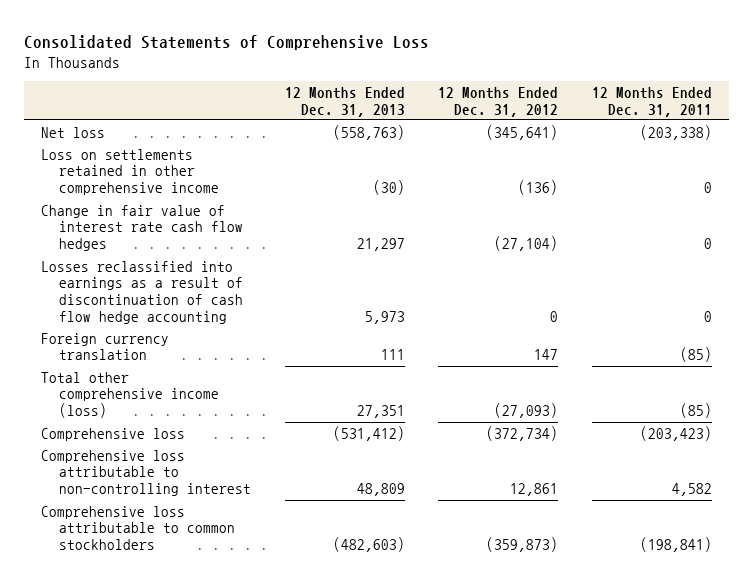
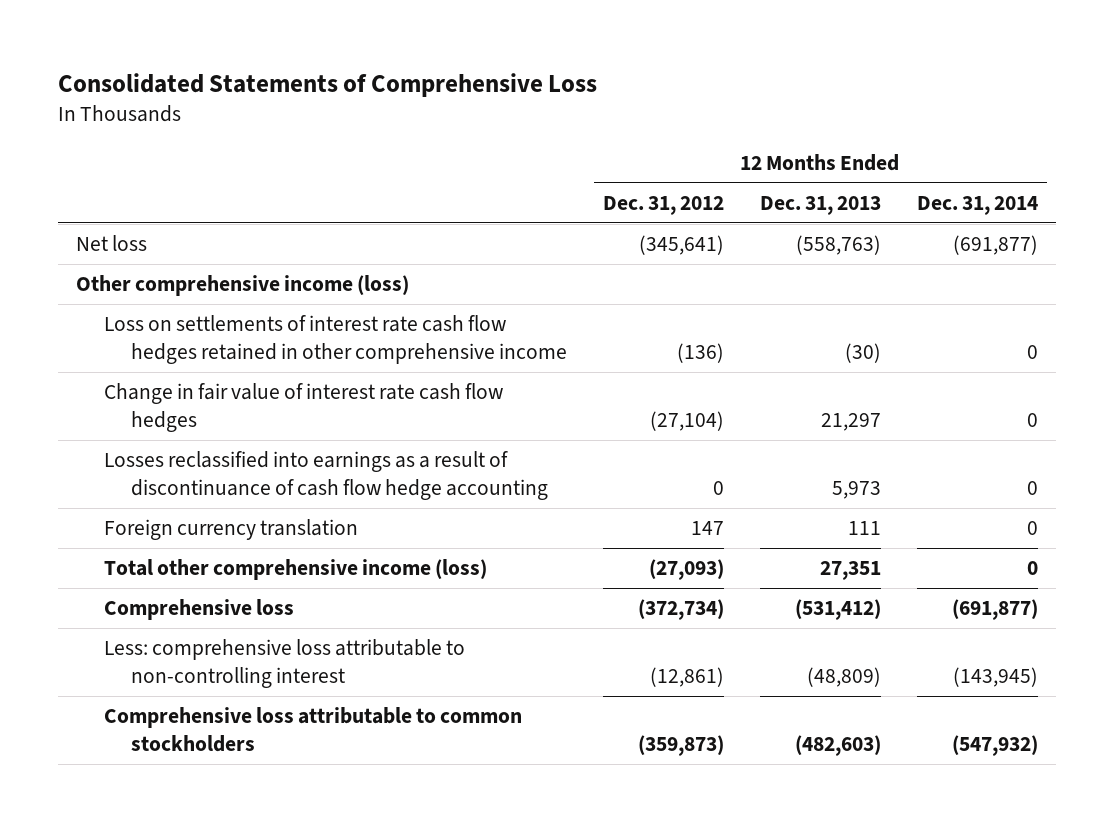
- | 12 Months Ended Dec. 31, 2013 | 12 Months Ended Dec. 31, 2012 | 12 Months Ended Dec. 31, 2011
+ | 12 Months Ended Dec. 31, 2012 | 12 Months Ended Dec. 31, 2013 | 12 Months Ended Dec. 31, 2014
- Loss on settlements retained in other comprehensive income | (30) | (136) | 0
+ Other comprehensive income (loss)
+ Loss on settlements of interest rate cash flow hedges retained in other comprehensive income | (136) | (30) | 0
- Losses reclassified into earnings as a result of discontinuation of cash flow hedge accounting | 5,973 | 0 | 0
+ Losses reclassified into earnings as a result of discontinuance of cash flow hedge accounting | 0 | 5,973 | 0
- Comprehensive loss attributable to non-controlling interest | 48,809 | 12,861 | 4,582
+ Less: comprehensive loss attributable to non-controlling interest | (12,861) | (48,809) | (143,945)

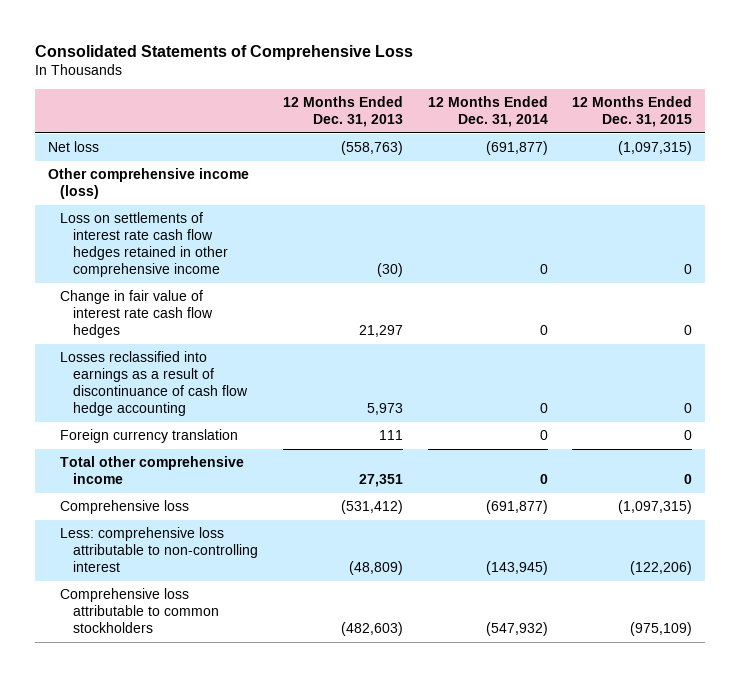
- | 12 Months Ended Dec. 31, 2012 | 12 Months Ended Dec. 31, 2013 | 12 Months Ended Dec. 31, 2014
+ | 12 Months Ended Dec. 31, 2013 | 12 Months Ended Dec. 31, 2014 | 12 Months Ended Dec. 31, 2015
- Total other comprehensive income (loss) | (27,093) | 27,351 | 0
+ Total other comprehensive income | 27,351 | 0 | 0

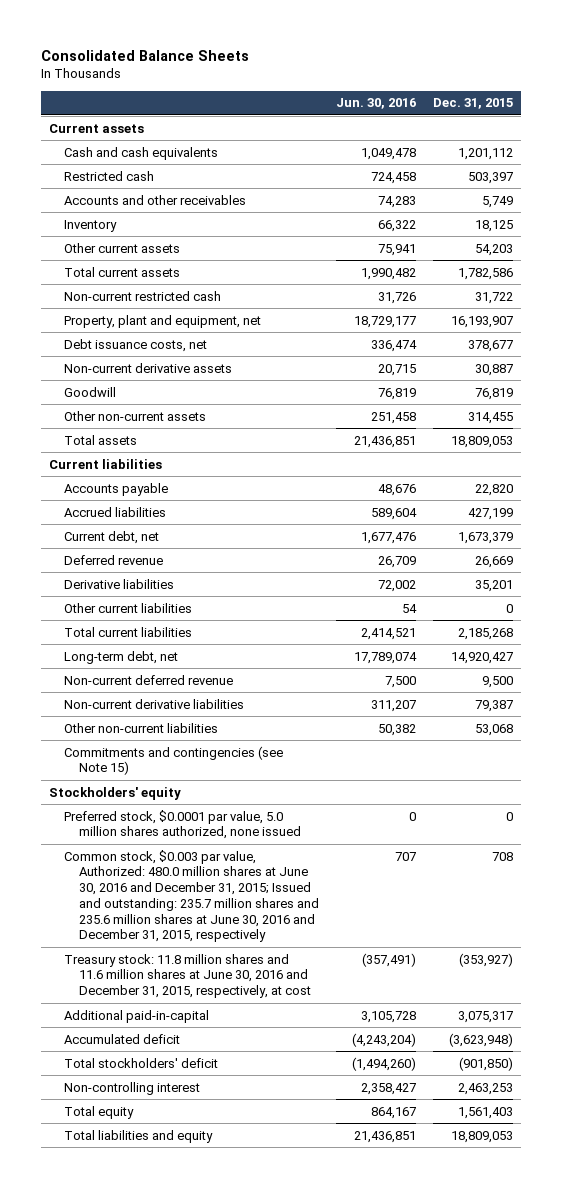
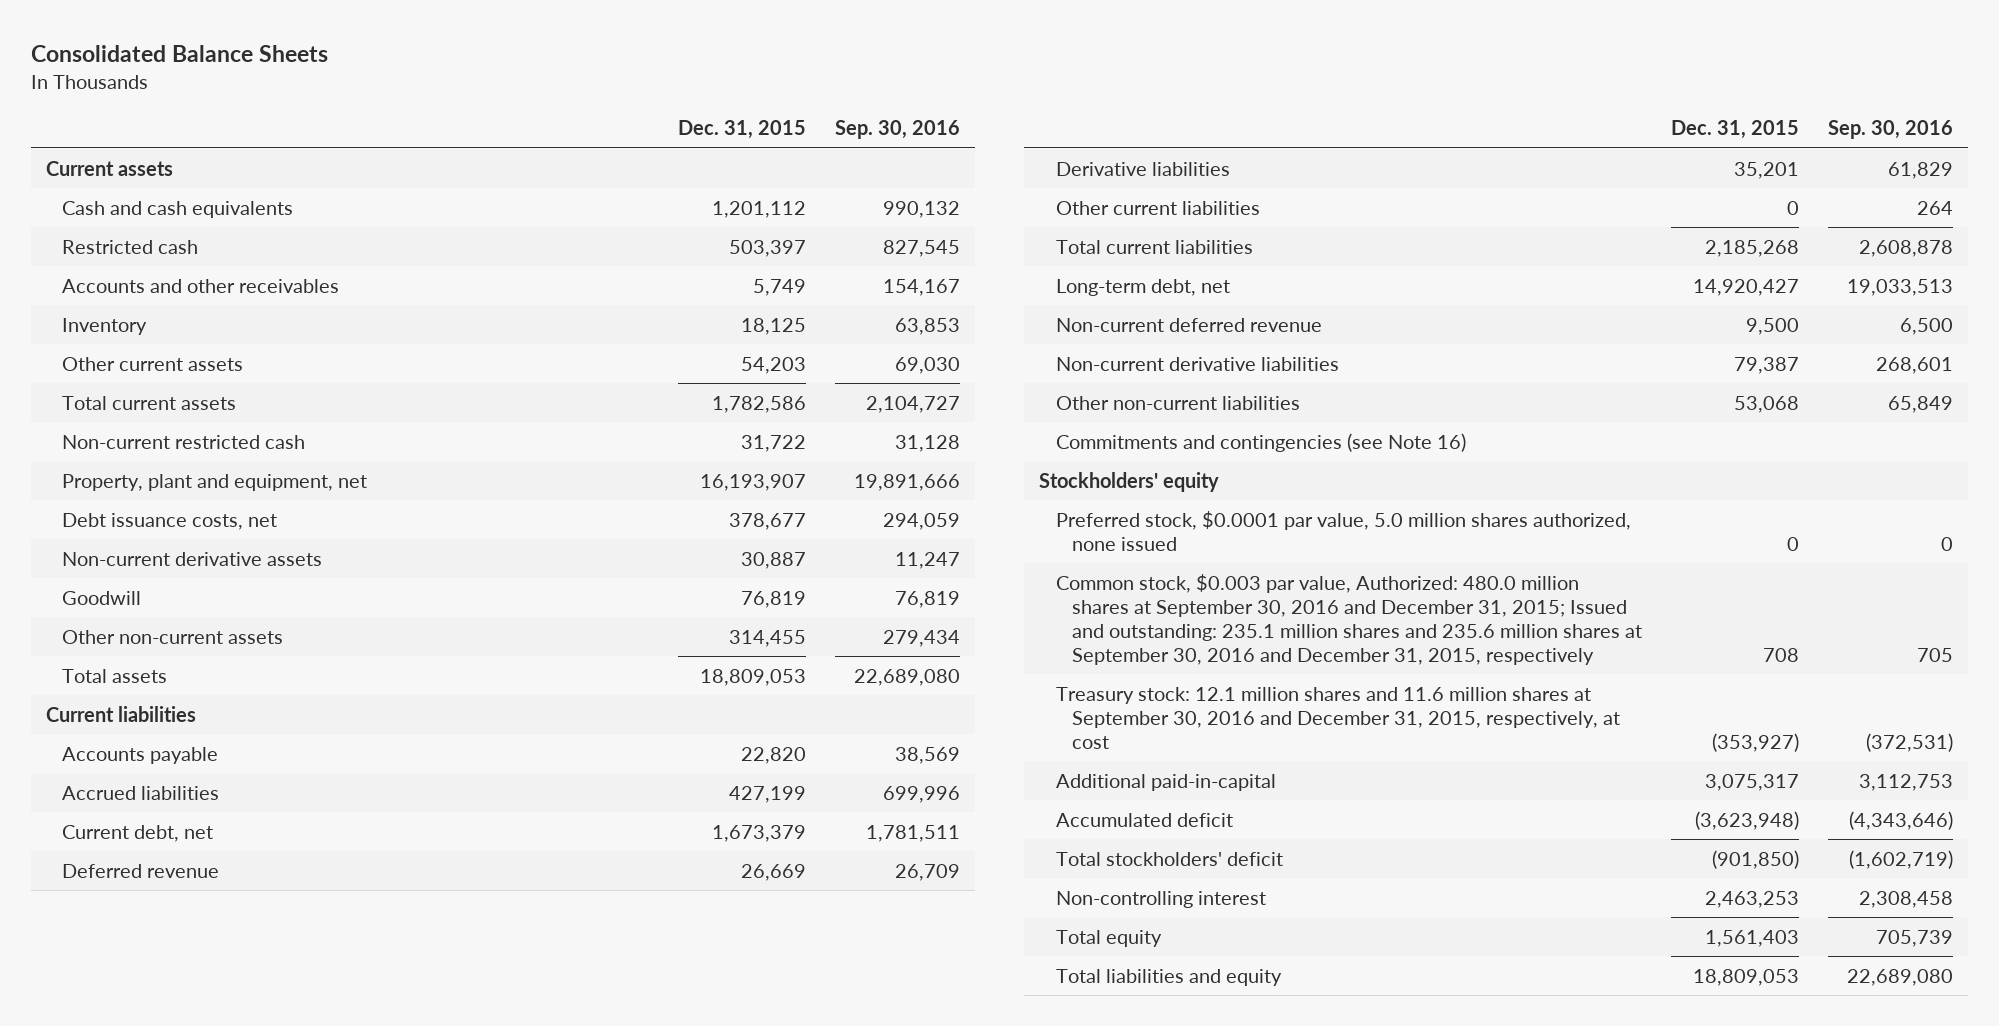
- | Jun. 30, 2016 | Dec. 31, 2015
+ | Dec. 31, 2015 | Sep. 30, 2016
- Commitments and contingencies (see Note 15)
+ Commitments and contingencies (see Note 16)
- Common stock, $0.003 par value, Authorized: 480.0 million shares at June 30, 2016 and December 31, 2015; Issued and outstanding: 235.7 million shares and 235.6 million shares at June 30, 2016 and December 31, 2015, respectively | 707 | 708
- Treasury stock: 11.8 million shares and 11.6 million shares at June 30, 2016 and December 31, 2015, respectively, at cost | (357,491) | (353,927)
+ Common stock, $0.003 par value, Authorized: 480.0 million shares at September 30, 2016 and December 31, 2015; Issued and outstanding: 235.1 million shares and 235.6 million shares at September 30, 2016 and December 31, 2015, respectively | 708 | 705
+ Treasury stock: 12.1 million shares and 11.6 million shares at September 30, 2016 and December 31, 2015, respectively, at cost | (353,927) | (372,531)

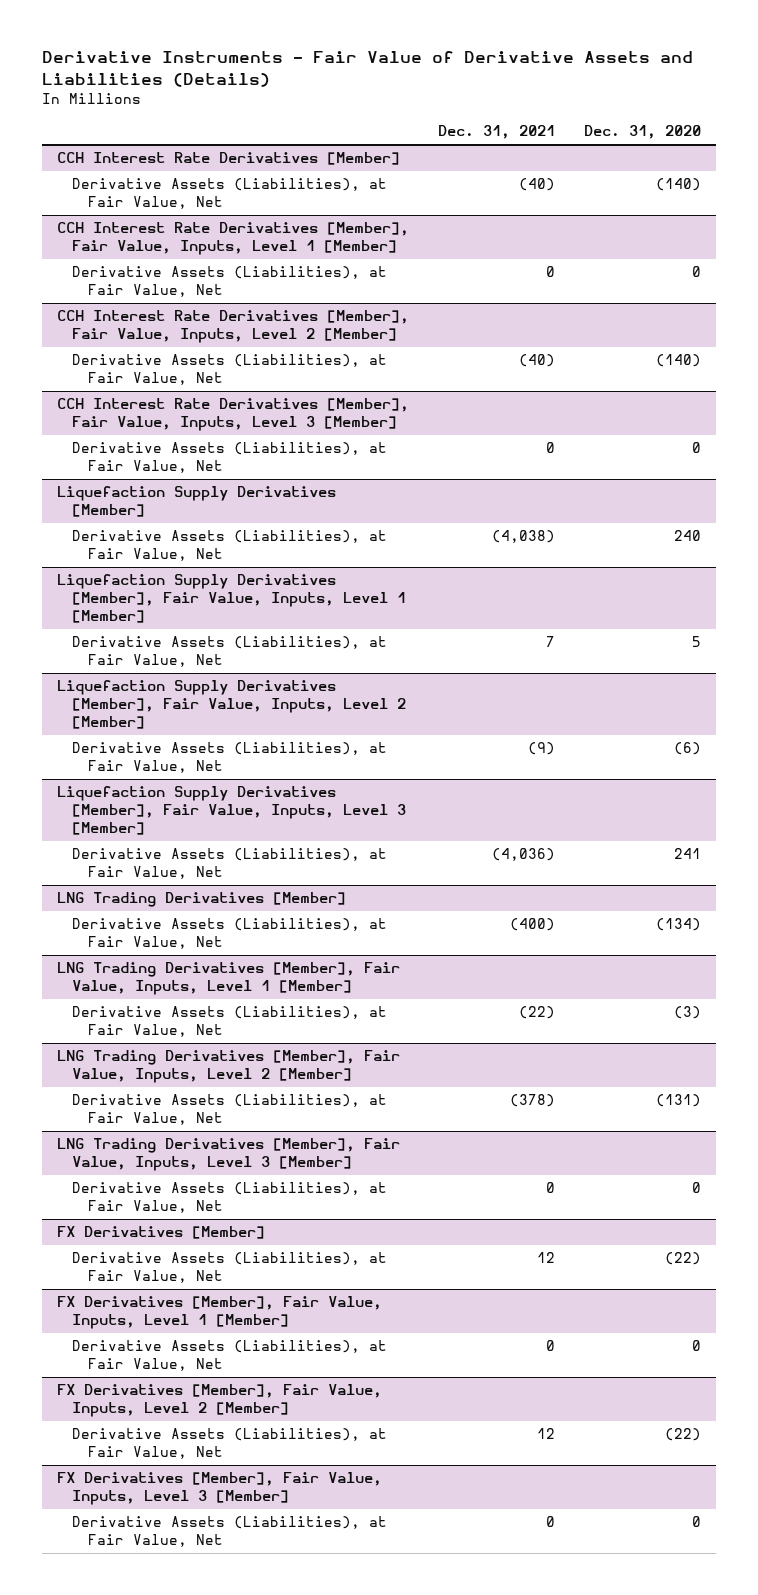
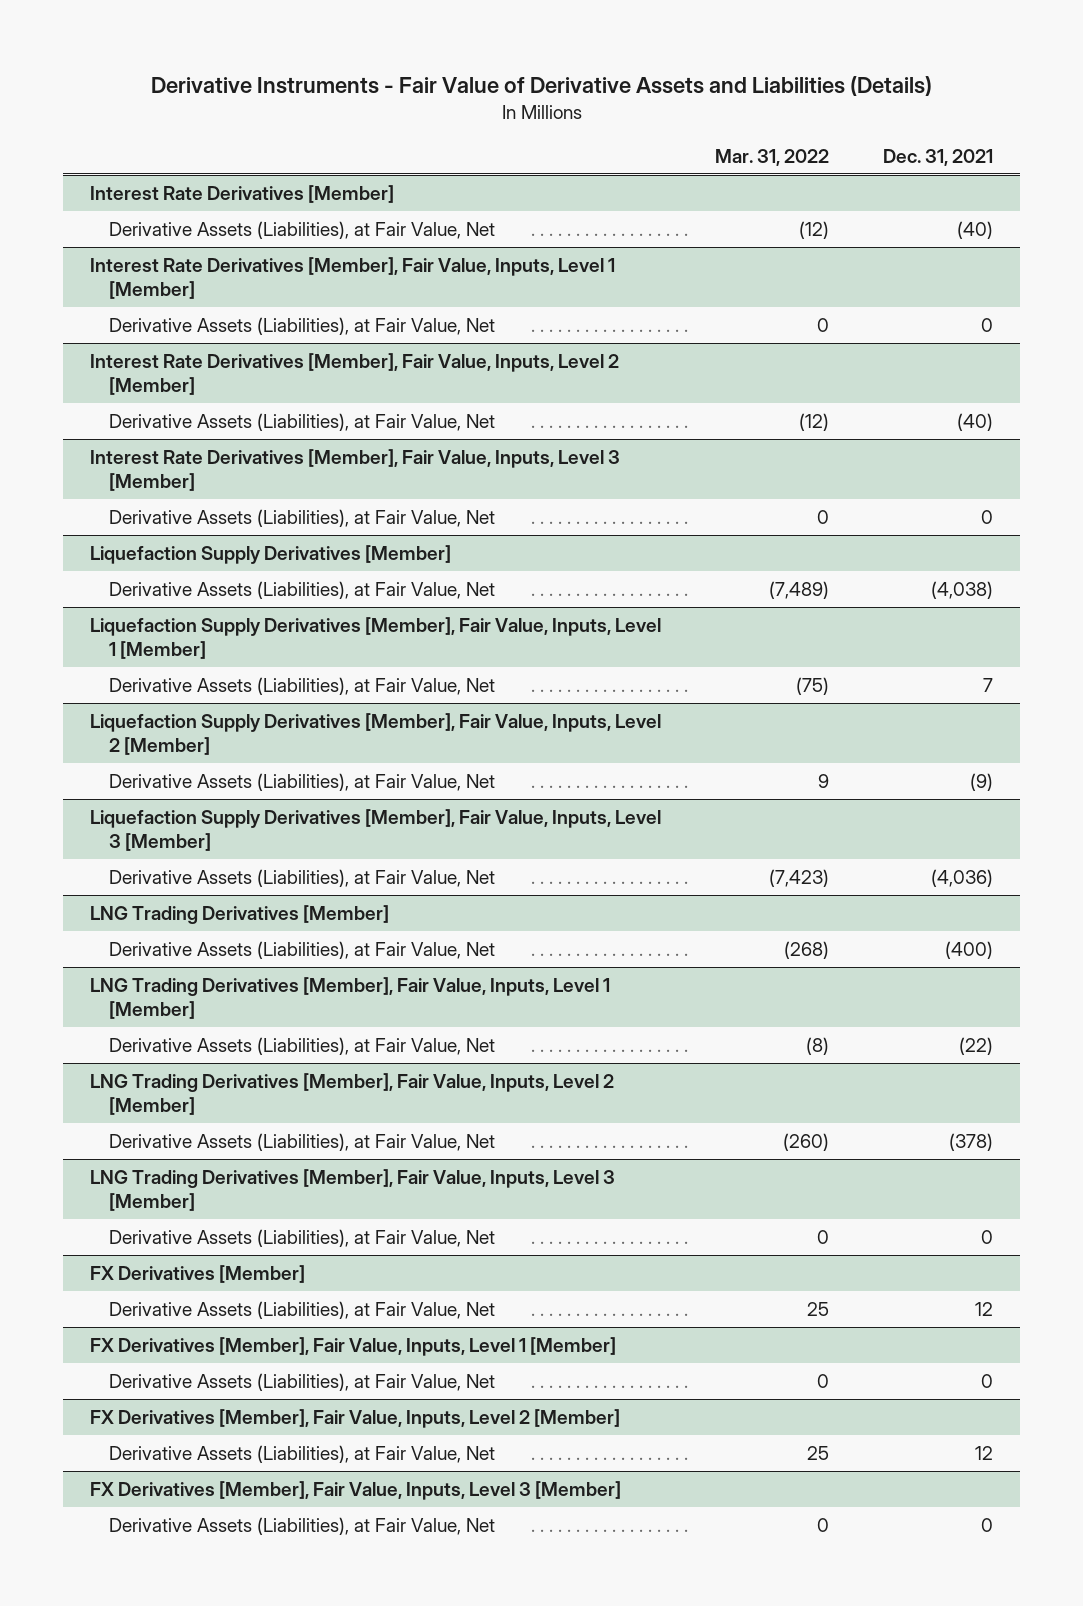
- | Dec. 31, 2021 | Dec. 31, 2020
+ | Mar. 31, 2022 | Dec. 31, 2021
- CCH Interest Rate Derivatives [Member]
+ Interest Rate Derivatives [Member]
- CCH Interest Rate Derivatives [Member], Fair Value, Inputs, Level 1 [Member]
+ Interest Rate Derivatives [Member], Fair Value, Inputs, Level 1 [Member]
- CCH Interest Rate Derivatives [Member], Fair Value, Inputs, Level 2 [Member]
+ Interest Rate Derivatives [Member], Fair Value, Inputs, Level 2 [Member]
- CCH Interest Rate Derivatives [Member], Fair Value, Inputs, Level 3 [Member]
+ Interest Rate Derivatives [Member], Fair Value, Inputs, Level 3 [Member]

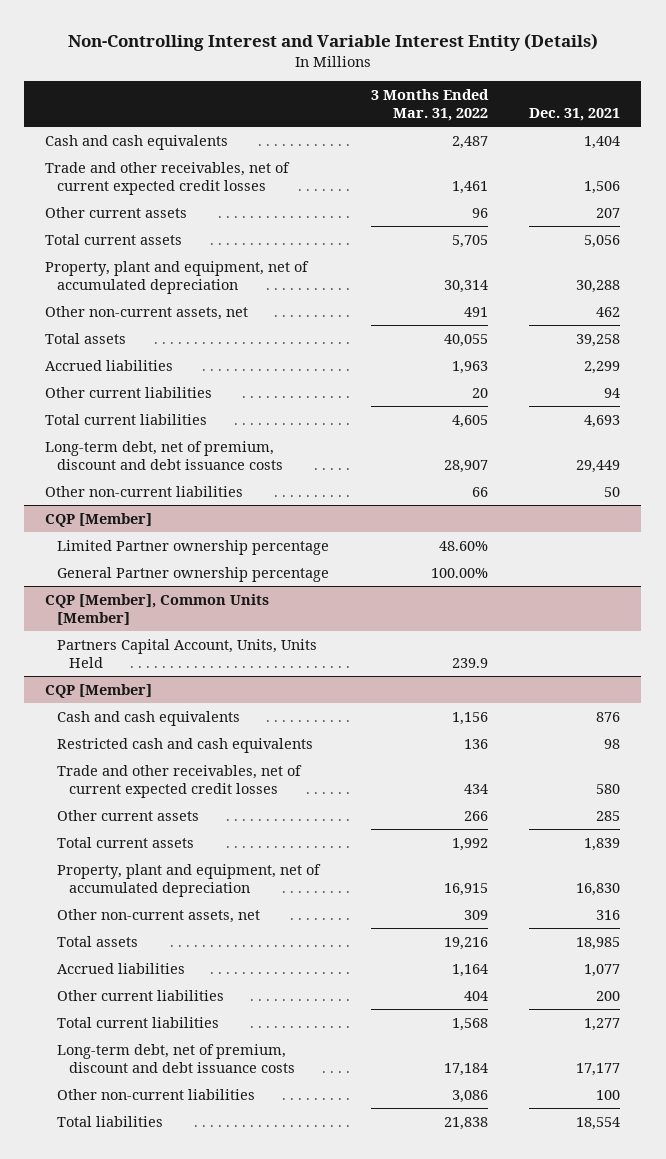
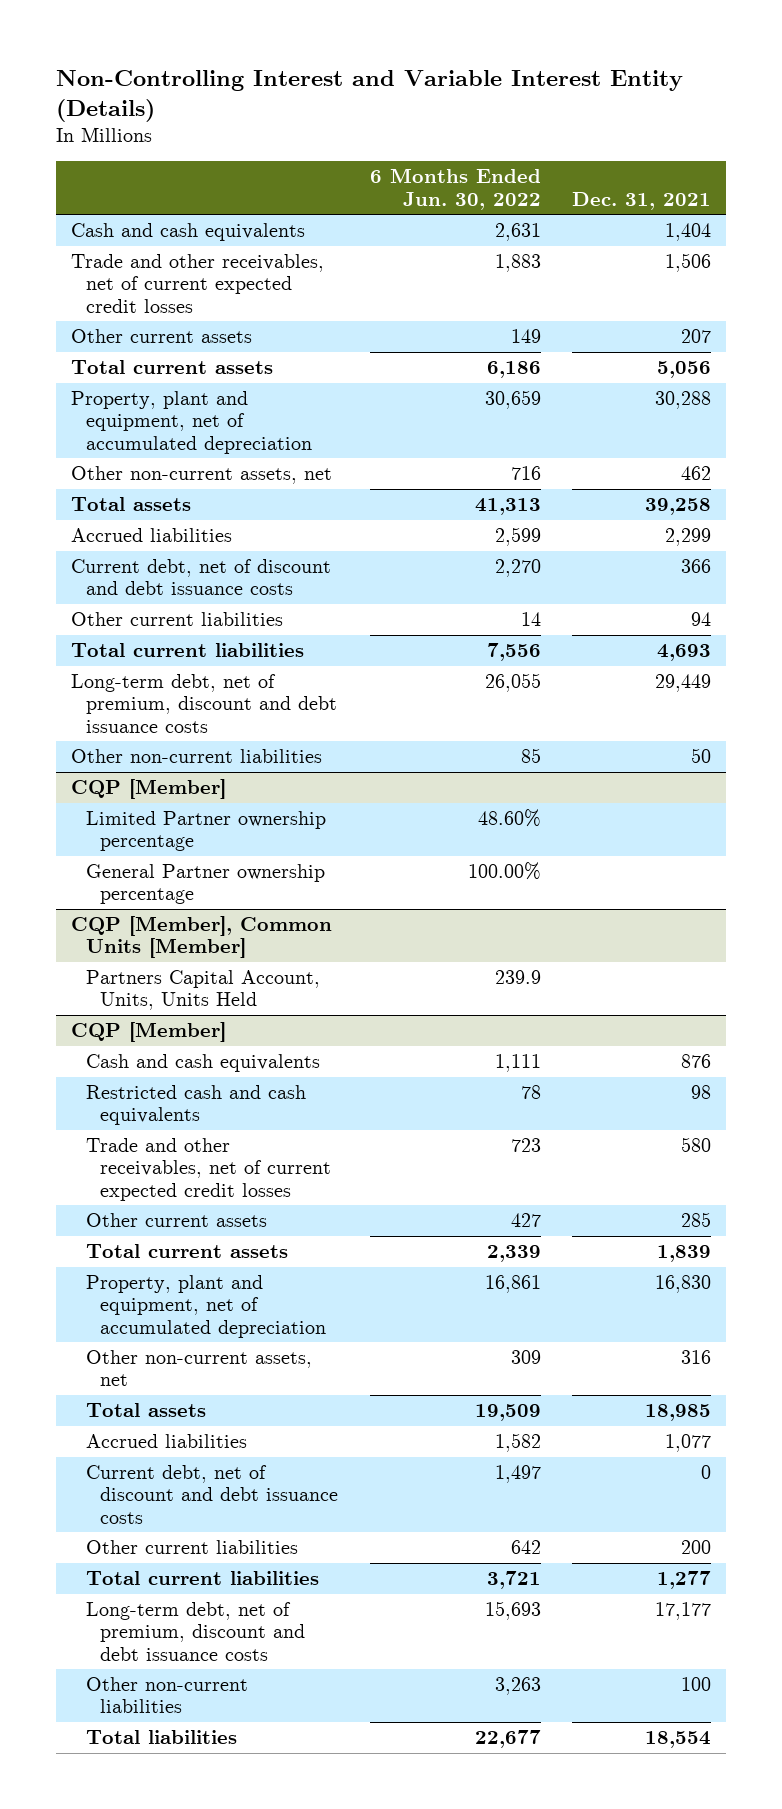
- | 3 Months Ended Mar. 31, 2022 | Dec. 31, 2021
+ | 6 Months Ended Jun. 30, 2022 | Dec. 31, 2021
+ Current debt, net of discount and debt issuance costs | 2,270 | 366
@ CQP [Member]
+ Current debt, net of discount and debt issuance costs | 1,497 | 0

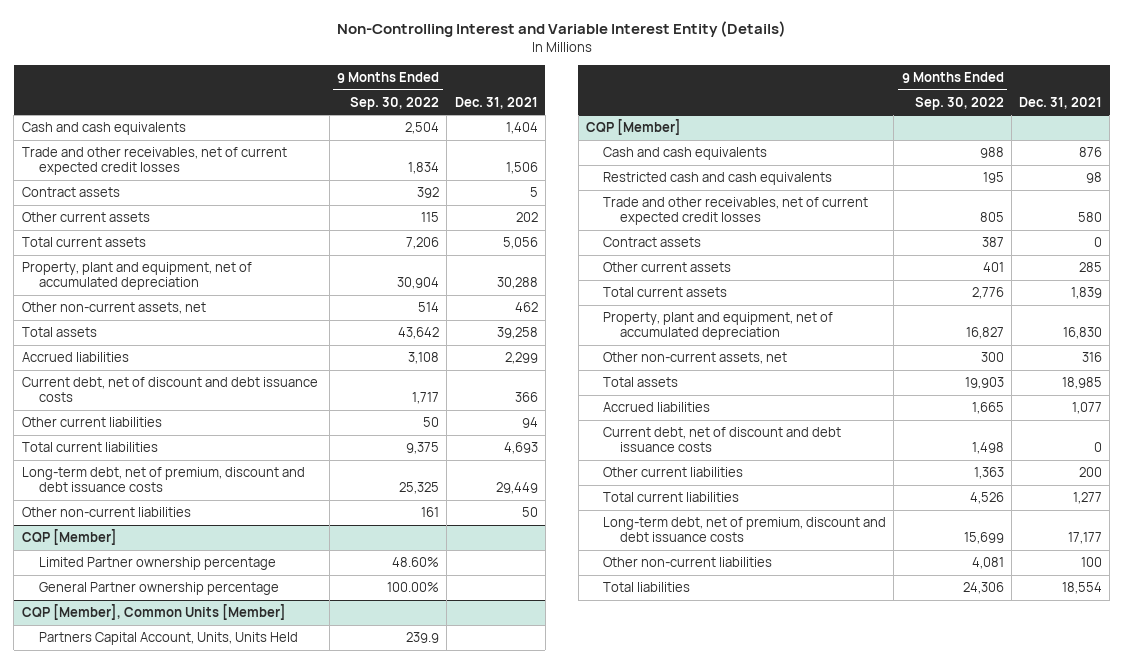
- | 6 Months Ended Jun. 30, 2022 | Dec. 31, 2021
+ | 9 Months Ended Sep. 30, 2022 | Dec. 31, 2021
- Other current assets | 149 | 207
+ Contract assets | 392 | 5
+ Other current assets | 115 | 202
@ CQP [Member]
+ Contract assets | 387 | 0

